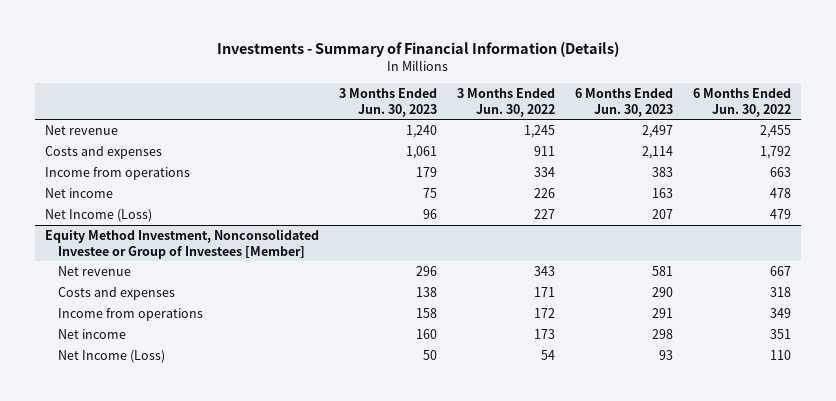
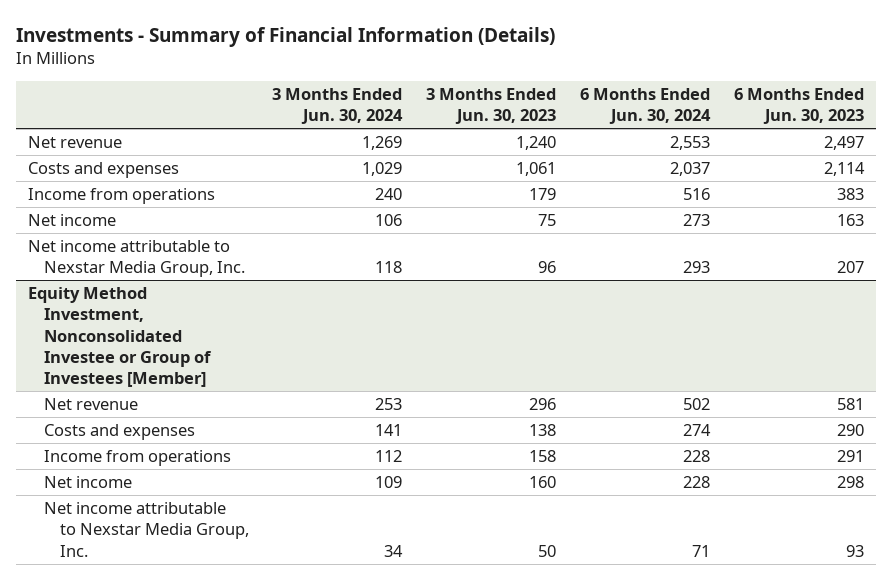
- | 3 Months Ended Jun. 30, 2023 | 3 Months Ended Jun. 30, 2022 | 6 Months Ended Jun. 30, 2023 | 6 Months Ended Jun. 30, 2022
+ | 3 Months Ended Jun. 30, 2024 | 3 Months Ended Jun. 30, 2023 | 6 Months Ended Jun. 30, 2024 | 6 Months Ended Jun. 30, 2023
- Net Income (Loss) | 96 | 227 | 207 | 479
+ Net income attributable to Nexstar Media Group, Inc. | 118 | 96 | 293 | 207
@ Equity Method Investment, Nonconsolidated Investee or Group of Investees [Member]
- Net Income (Loss) | 50 | 54 | 93 | 110
+ Net income attributable to Nexstar Media Group, Inc. | 34 | 50 | 71 | 93

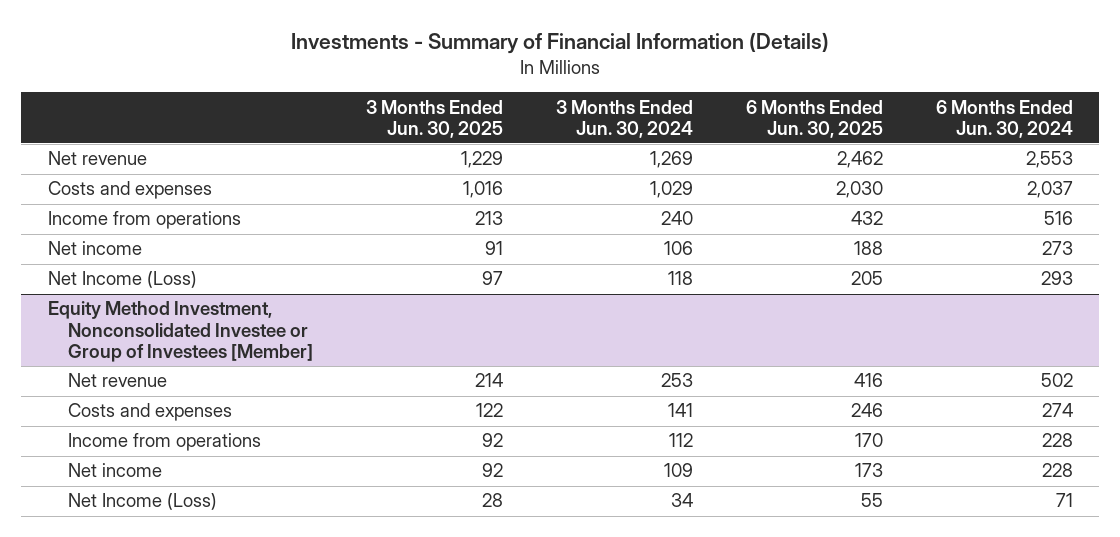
- | 3 Months Ended Jun. 30, 2024 | 3 Months Ended Jun. 30, 2023 | 6 Months Ended Jun. 30, 2024 | 6 Months Ended Jun. 30, 2023
+ | 3 Months Ended Jun. 30, 2025 | 3 Months Ended Jun. 30, 2024 | 6 Months Ended Jun. 30, 2025 | 6 Months Ended Jun. 30, 2024
- Net income attributable to Nexstar Media Group, Inc. | 118 | 96 | 293 | 207
+ Net Income (Loss) | 97 | 118 | 205 | 293
@ Equity Method Investment, Nonconsolidated Investee or Group of Investees [Member]
- Net income attributable to Nexstar Media Group, Inc. | 34 | 50 | 71 | 93
+ Net Income (Loss) | 28 | 34 | 55 | 71

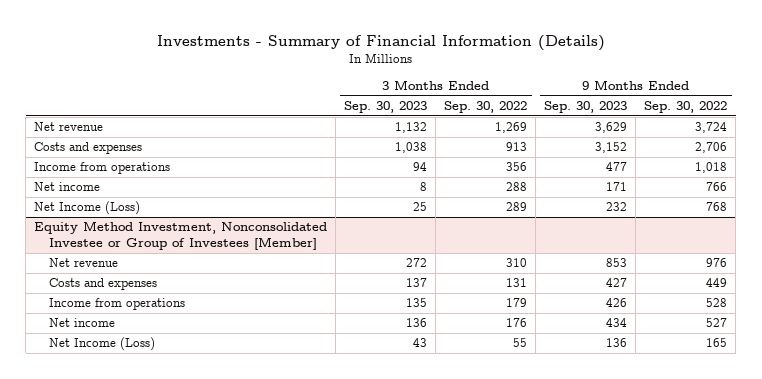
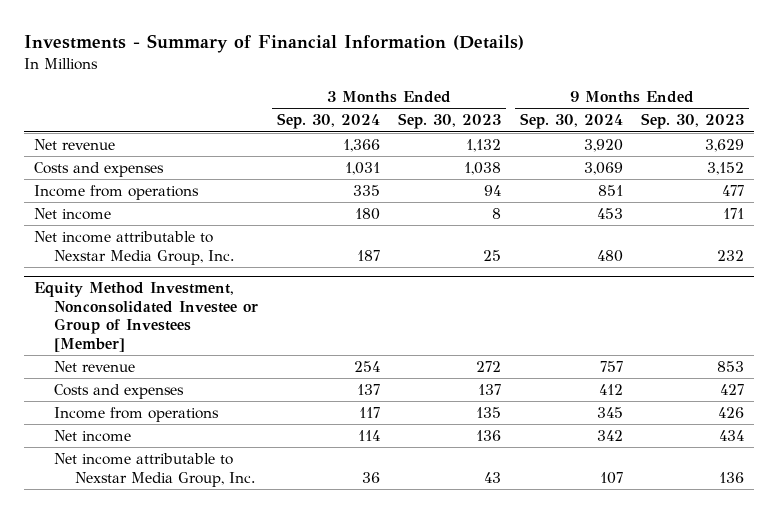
- | 3 Months Ended Sep. 30, 2023 | 3 Months Ended Sep. 30, 2022 | 9 Months Ended Sep. 30, 2023 | 9 Months Ended Sep. 30, 2022
+ | 3 Months Ended Sep. 30, 2024 | 3 Months Ended Sep. 30, 2023 | 9 Months Ended Sep. 30, 2024 | 9 Months Ended Sep. 30, 2023
- Net Income (Loss) | 25 | 289 | 232 | 768
+ Net income attributable to Nexstar Media Group, Inc. | 187 | 25 | 480 | 232
@ Equity Method Investment, Nonconsolidated Investee or Group of Investees [Member]
- Net Income (Loss) | 43 | 55 | 136 | 165
+ Net income attributable to Nexstar Media Group, Inc. | 36 | 43 | 107 | 136

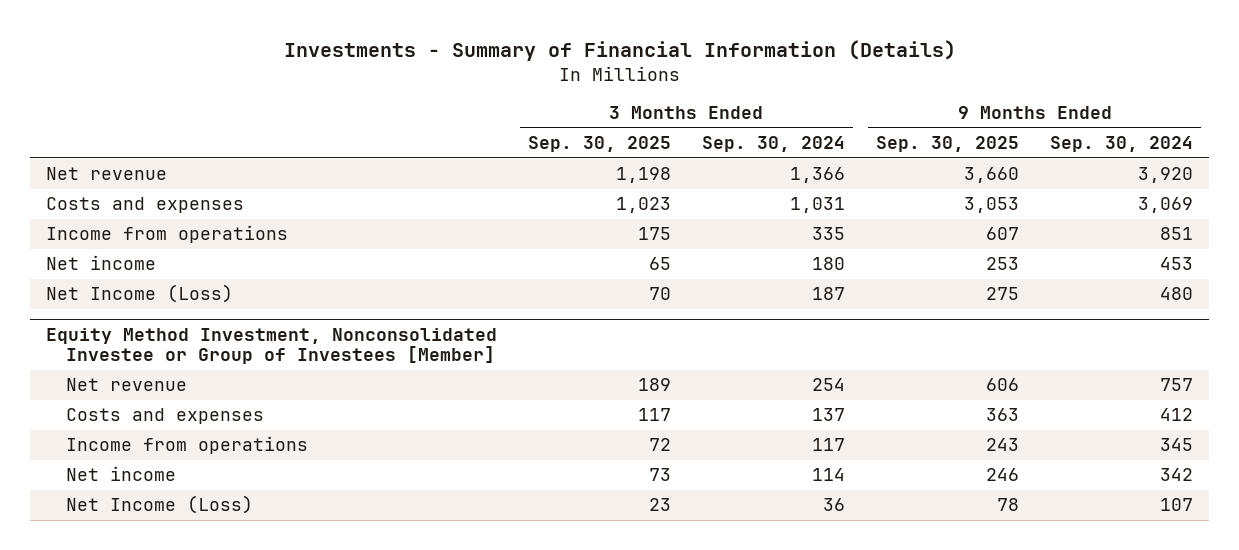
- | 3 Months Ended Sep. 30, 2024 | 3 Months Ended Sep. 30, 2023 | 9 Months Ended Sep. 30, 2024 | 9 Months Ended Sep. 30, 2023
+ | 3 Months Ended Sep. 30, 2025 | 3 Months Ended Sep. 30, 2024 | 9 Months Ended Sep. 30, 2025 | 9 Months Ended Sep. 30, 2024
- Net income attributable to Nexstar Media Group, Inc. | 187 | 25 | 480 | 232
+ Net Income (Loss) | 70 | 187 | 275 | 480
@ Equity Method Investment, Nonconsolidated Investee or Group of Investees [Member]
- Net income attributable to Nexstar Media Group, Inc. | 36 | 43 | 107 | 136
+ Net Income (Loss) | 23 | 36 | 78 | 107

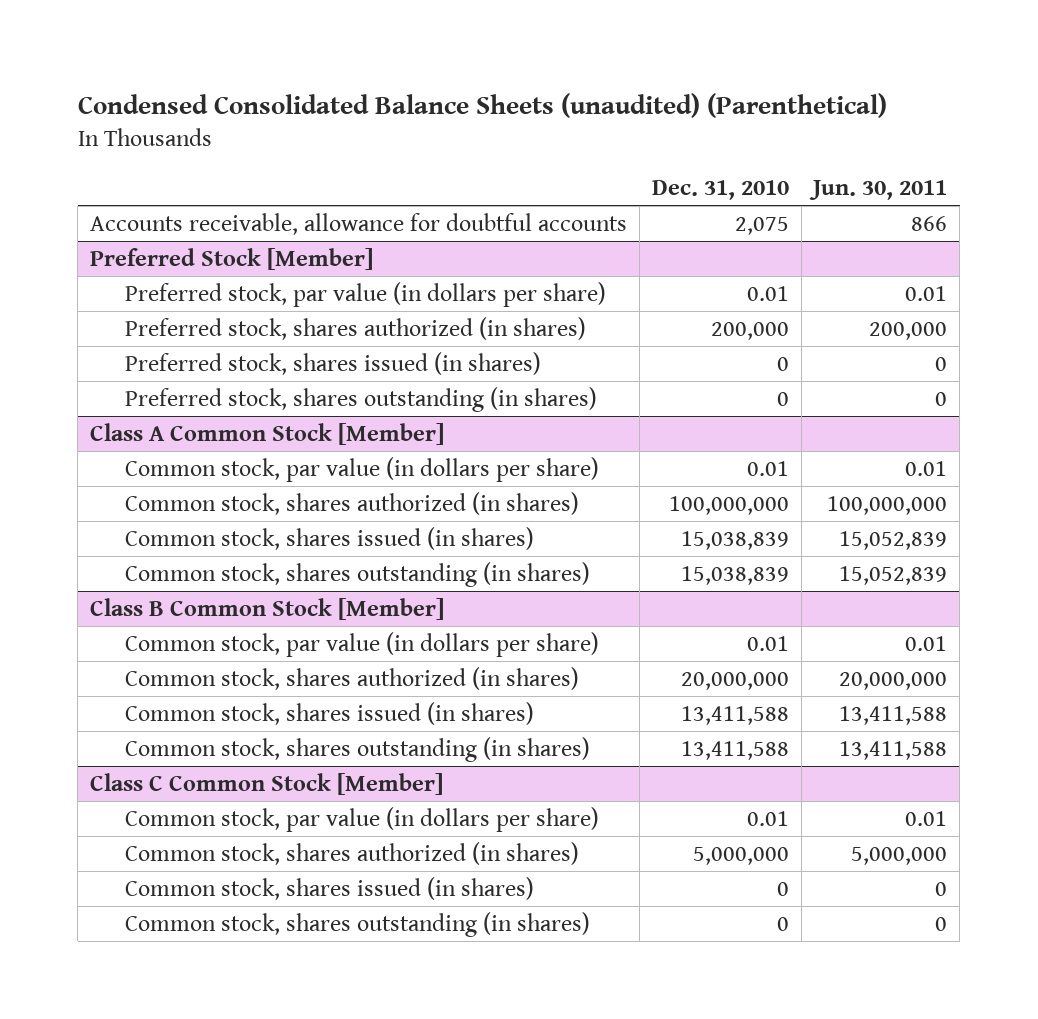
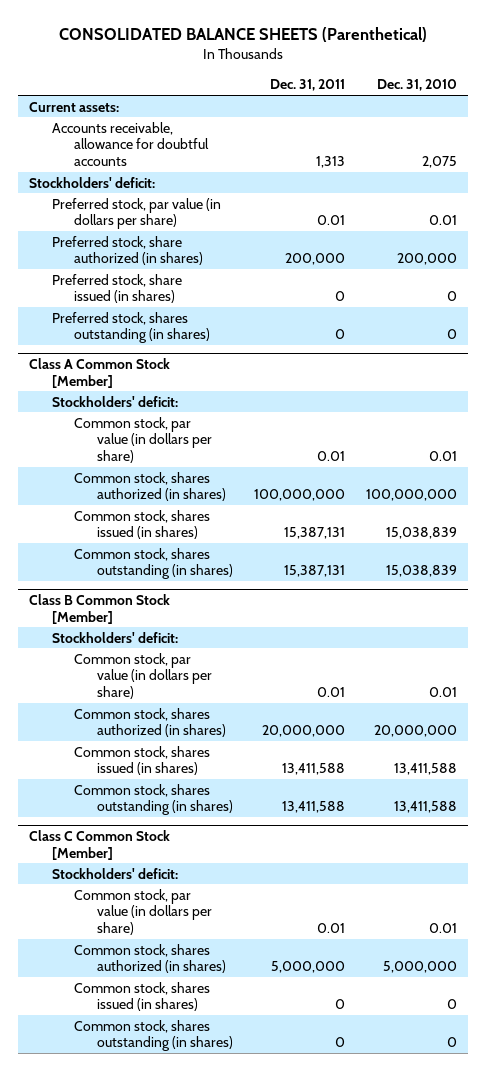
- Condensed Consolidated Balance Sheets (unaudited) (Parenthetical)
+ CONSOLIDATED BALANCE SHEETS (Parenthetical)
- | Dec. 31, 2010 | Jun. 30, 2011
+ | Dec. 31, 2011 | Dec. 31, 2010
+ Current assets:
- Preferred Stock [Member]
+ Stockholders' deficit:
- Preferred stock, shares authorized (in shares) | 200,000 | 200,000
- Preferred stock, shares issued (in shares) | 0 | 0
+ Preferred stock, share authorized (in shares) | 200,000 | 200,000
+ Preferred stock, share issued (in shares) | 0 | 0
@ Class A Common Stock [Member]
+ Stockholders' deficit:
@ Class B Common Stock [Member]
+ Stockholders' deficit:
@ Class C Common Stock [Member]
+ Stockholders' deficit:

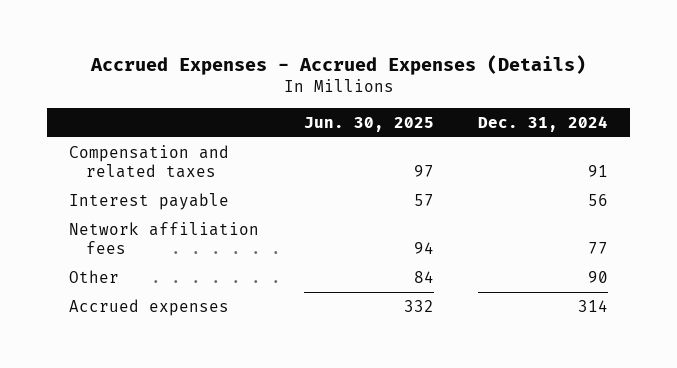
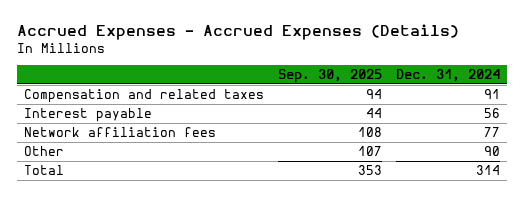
- | Jun. 30, 2025 | Dec. 31, 2024
+ | Sep. 30, 2025 | Dec. 31, 2024
- Accrued expenses | 332 | 314
+ Total | 353 | 314

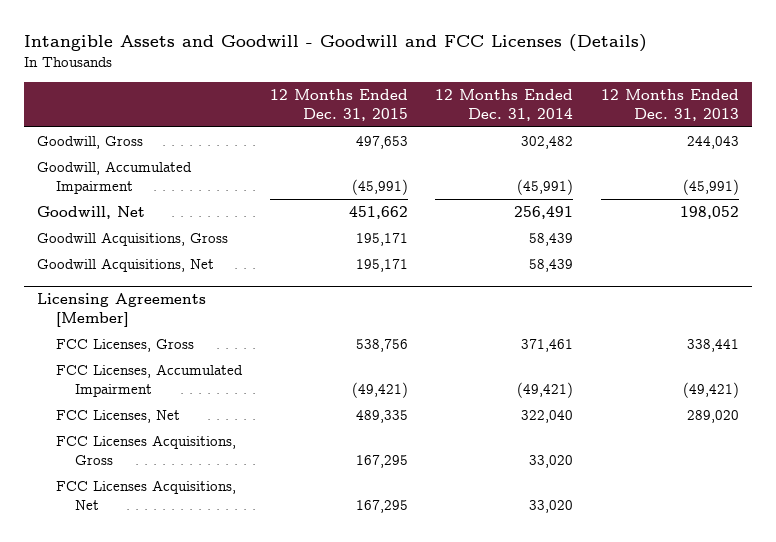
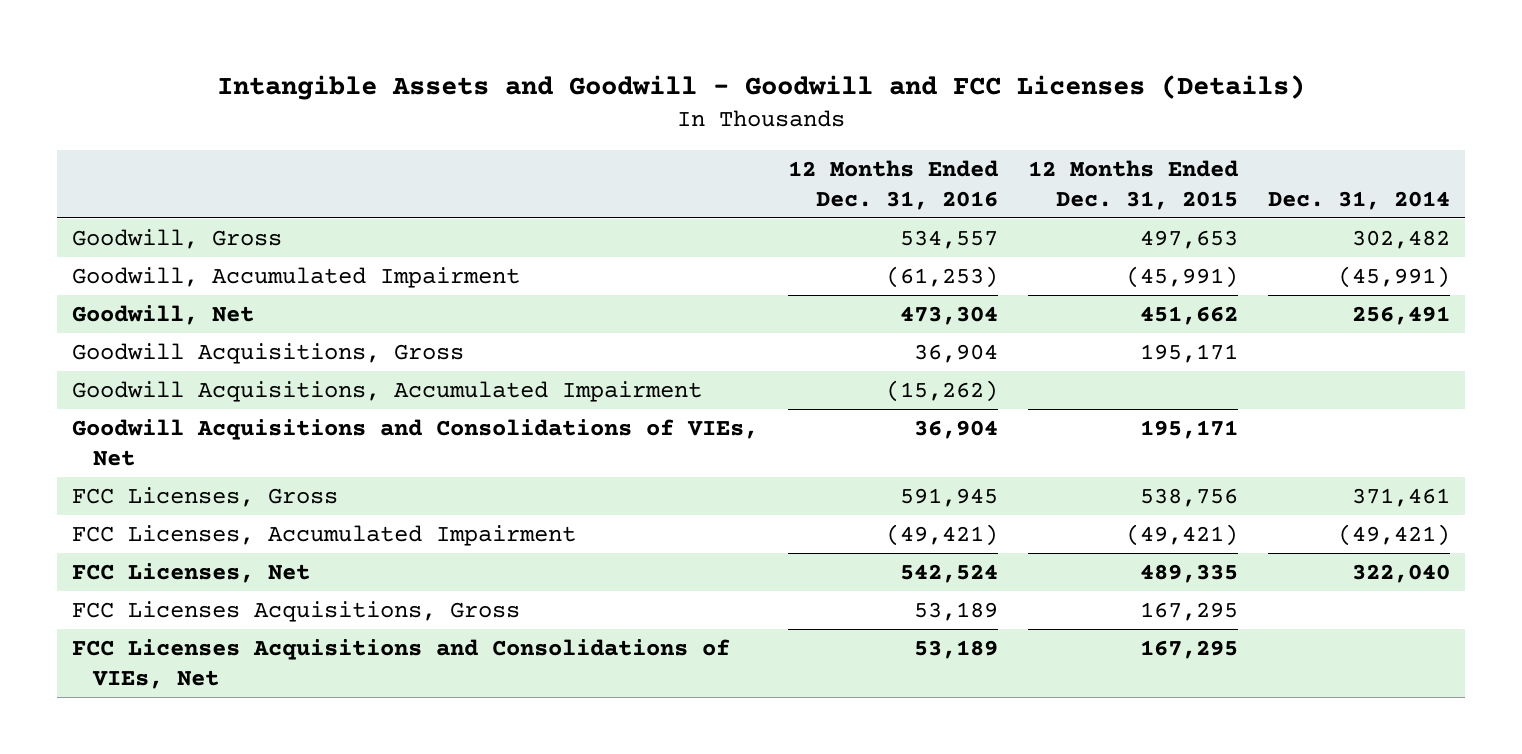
- | 12 Months Ended Dec. 31, 2015 | 12 Months Ended Dec. 31, 2014 | 12 Months Ended Dec. 31, 2013
+ | 12 Months Ended Dec. 31, 2016 | 12 Months Ended Dec. 31, 2015 | Dec. 31, 2014
- Goodwill Acquisitions, Net | 195,171 | 58,439 |
- Licensing Agreements [Member]
+ Goodwill Acquisitions, Accumulated Impairment | (15,262) | |
+ Goodwill Acquisitions and Consolidations of VIEs, Net | 36,904 | 195,171 |
- FCC Licenses Acquisitions, Net | 167,295 | 33,020 |
+ FCC Licenses Acquisitions and Consolidations of VIEs, Net | 53,189 | 167,295 |

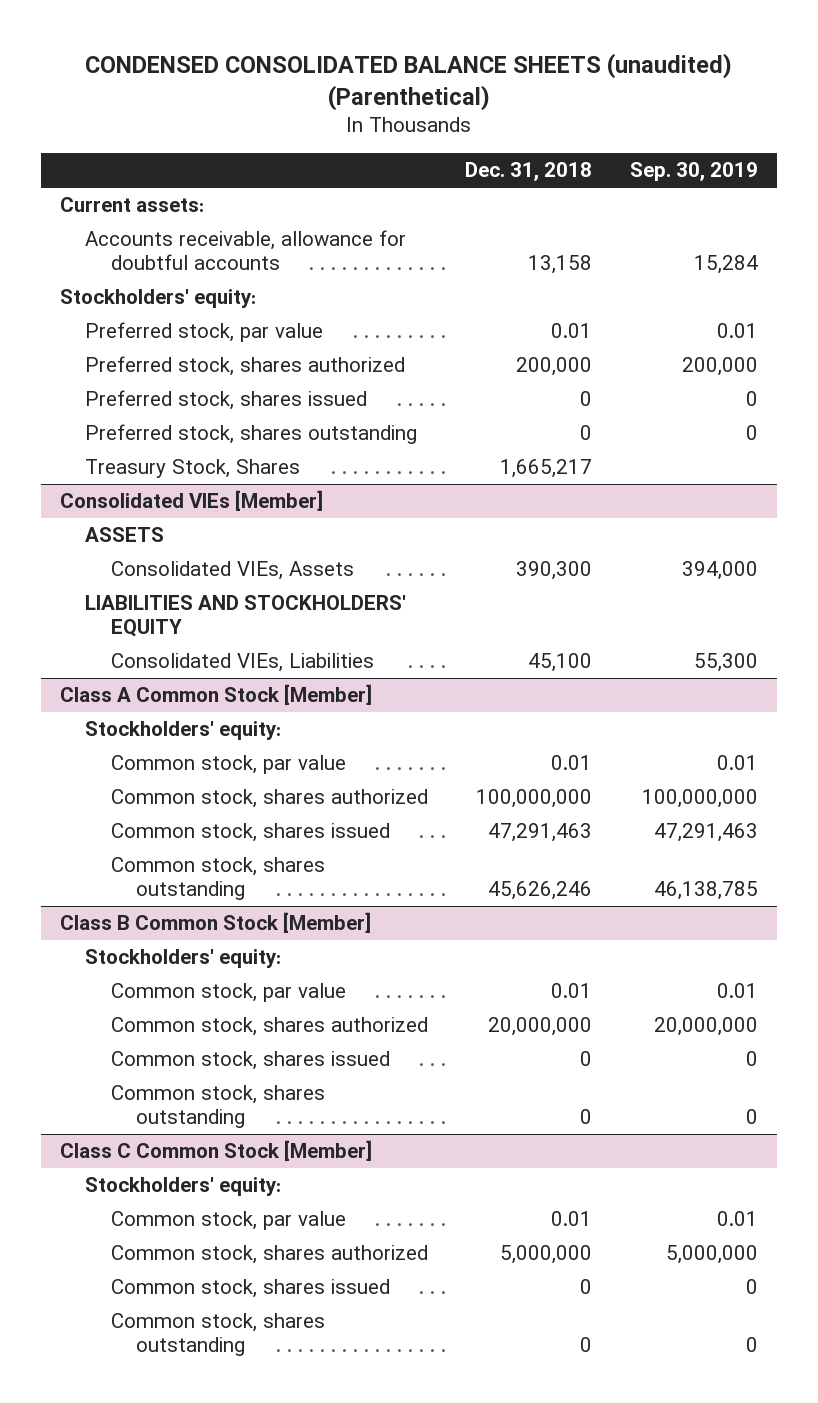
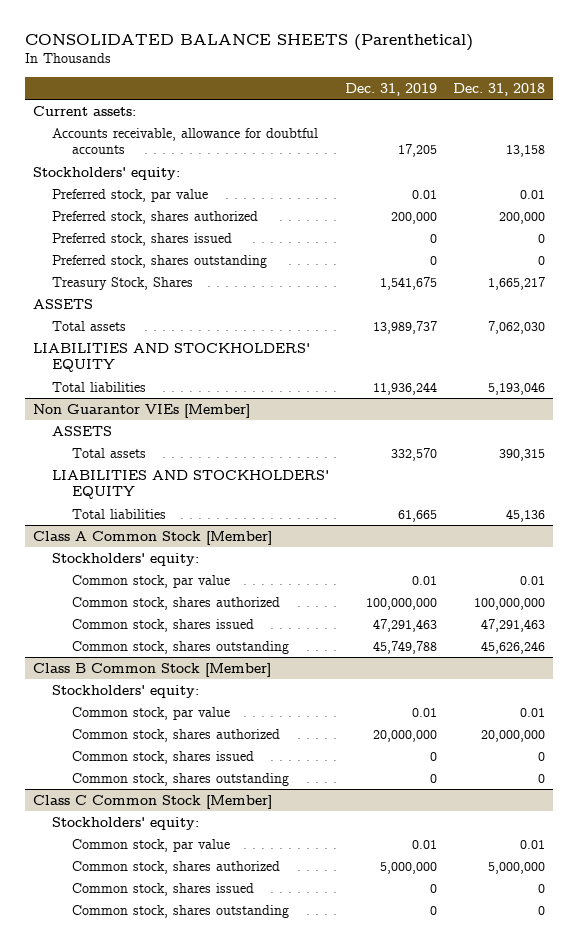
- CONDENSED CONSOLIDATED BALANCE SHEETS (unaudited) (Parenthetical)
+ CONSOLIDATED BALANCE SHEETS (Parenthetical)
- | Dec. 31, 2018 | Sep. 30, 2019
+ | Dec. 31, 2019 | Dec. 31, 2018
- Consolidated VIEs [Member]
- Consolidated VIEs, Assets | 390,300 | 394,000
+ Total assets | 13,989,737 | 7,062,030
- Consolidated VIEs, Liabilities | 45,100 | 55,300
+ Total liabilities | 11,936,244 | 5,193,046
+ Non Guarantor VIEs [Member]
+ ASSETS
+ Total assets | 332,570 | 390,315
+ LIABILITIES AND STOCKHOLDERS' EQUITY
+ Total liabilities | 61,665 | 45,136

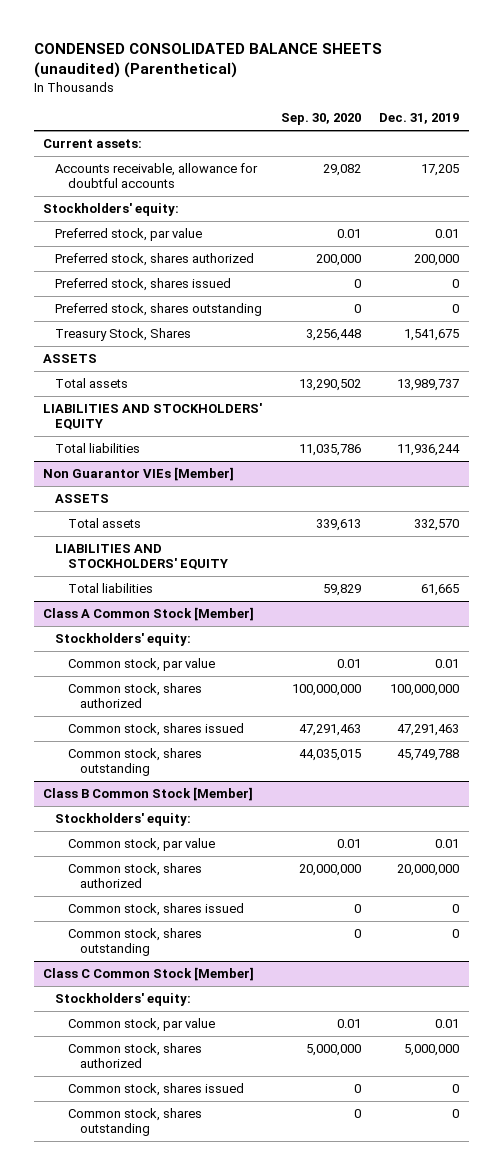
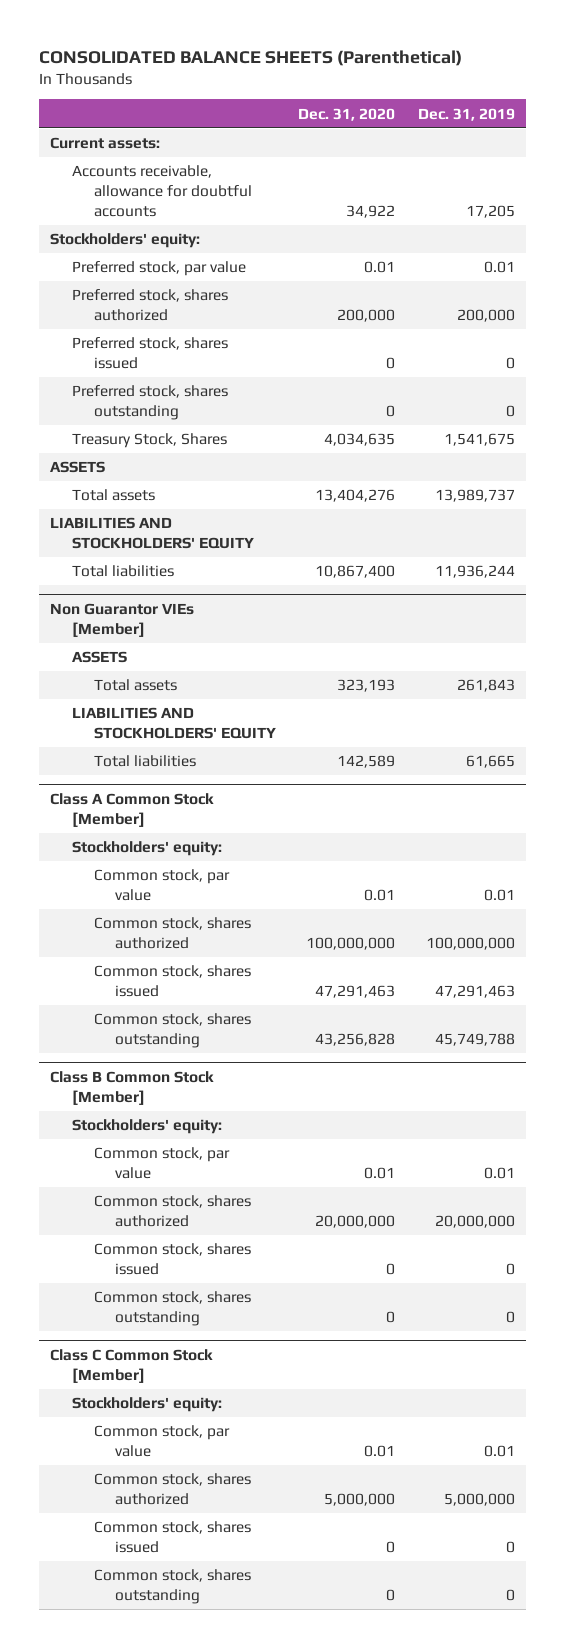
- CONDENSED CONSOLIDATED BALANCE SHEETS (unaudited) (Parenthetical)
+ CONSOLIDATED BALANCE SHEETS (Parenthetical)
- | Sep. 30, 2020 | Dec. 31, 2019
+ | Dec. 31, 2020 | Dec. 31, 2019
@ Non Guarantor VIEs [Member]
- Total assets | 339,613 | 332,570
+ Total assets | 323,193 | 261,843

